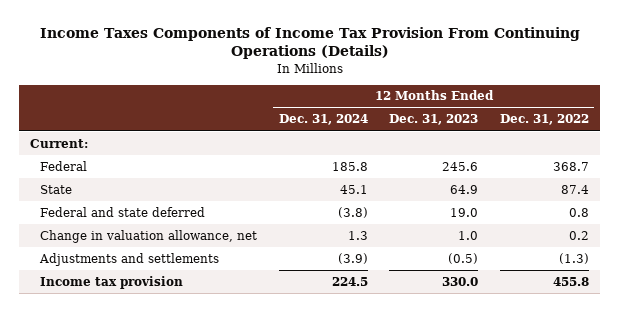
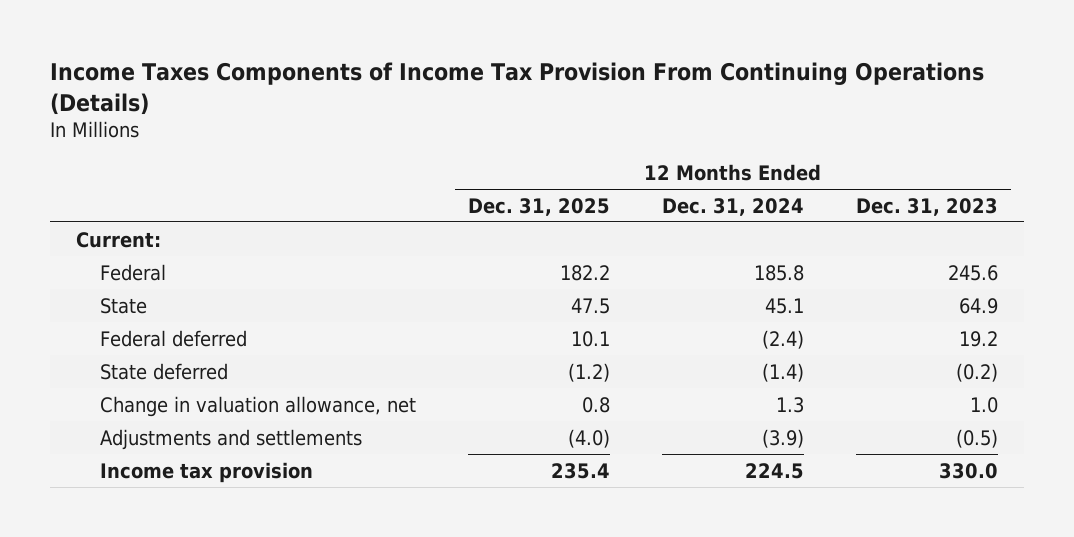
- | 12 Months Ended Dec. 31, 2024 | 12 Months Ended Dec. 31, 2023 | 12 Months Ended Dec. 31, 2022
+ | 12 Months Ended Dec. 31, 2025 | 12 Months Ended Dec. 31, 2024 | 12 Months Ended Dec. 31, 2023
- Federal and state deferred | (3.8) | 19.0 | 0.8
+ Federal deferred | 10.1 | (2.4) | 19.2
+ State deferred | (1.2) | (1.4) | (0.2)

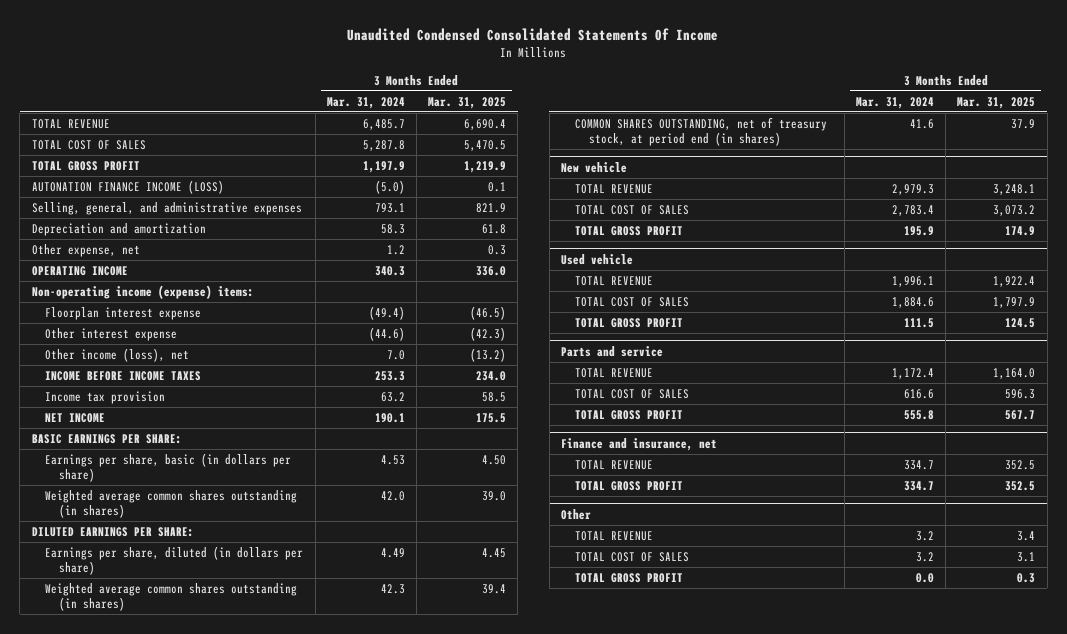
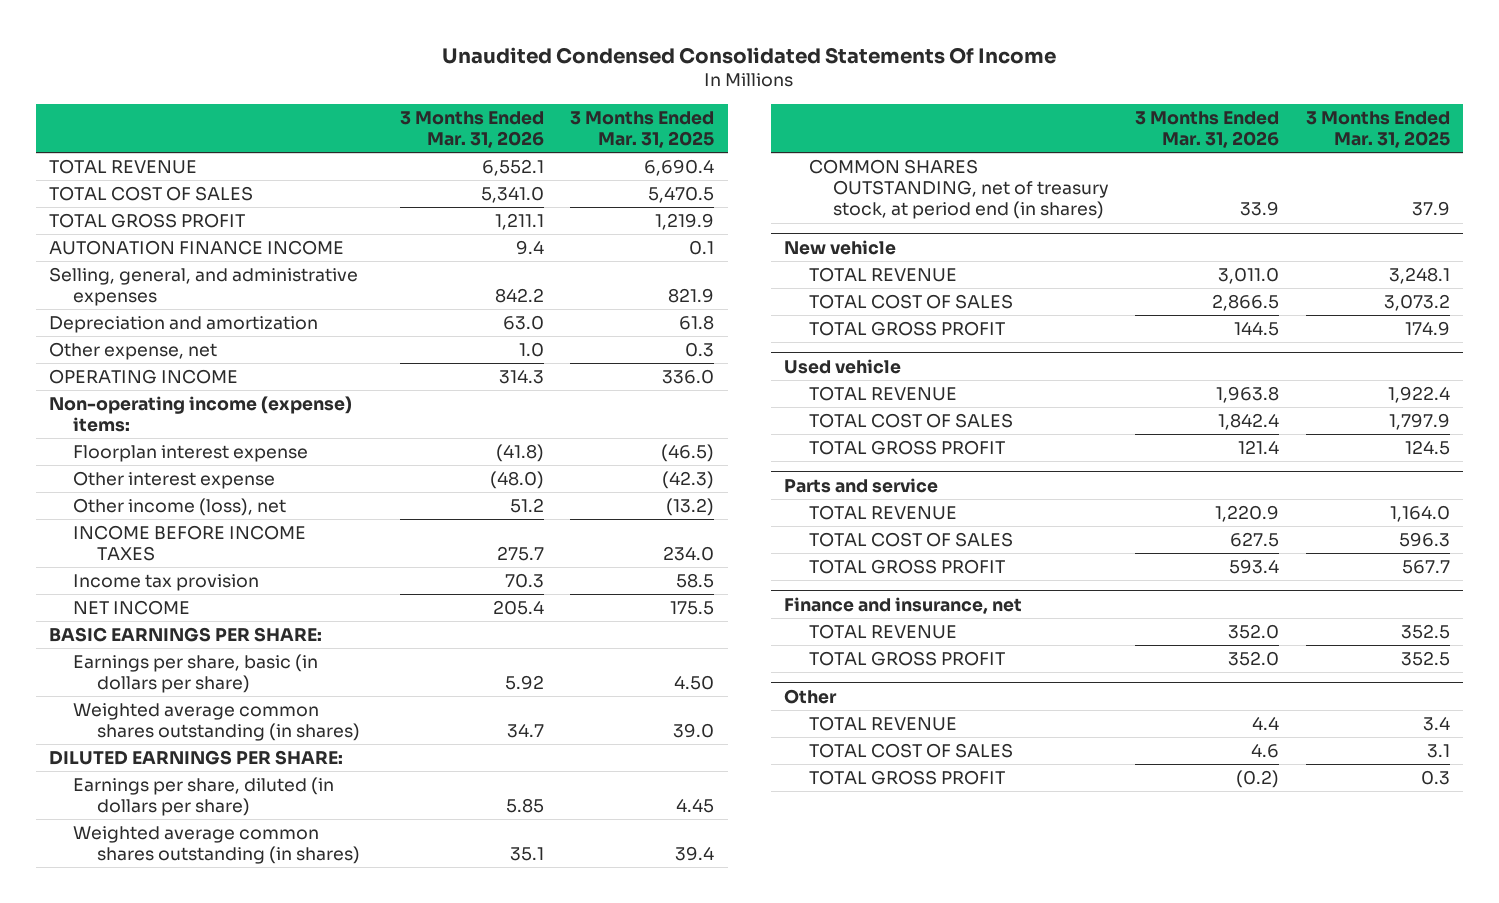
- | 3 Months Ended Mar. 31, 2024 | 3 Months Ended Mar. 31, 2025
+ | 3 Months Ended Mar. 31, 2026 | 3 Months Ended Mar. 31, 2025
- AUTONATION FINANCE INCOME (LOSS) | (5.0) | 0.1
+ AUTONATION FINANCE INCOME | 9.4 | 0.1

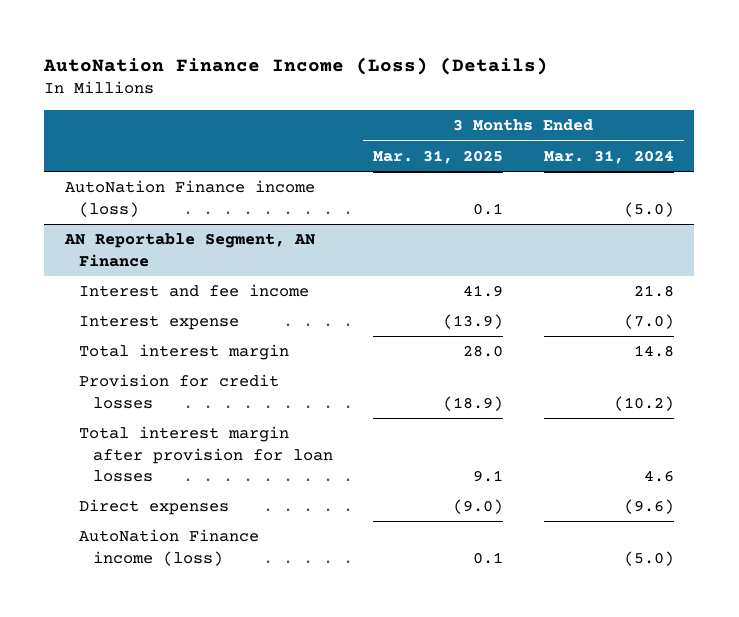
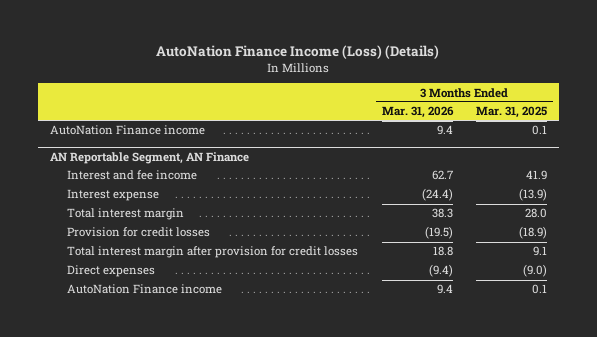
- | 3 Months Ended Mar. 31, 2025 | 3 Months Ended Mar. 31, 2024
+ | 3 Months Ended Mar. 31, 2026 | 3 Months Ended Mar. 31, 2025
- AutoNation Finance income (loss) | 0.1 | (5.0)
+ AutoNation Finance income | 9.4 | 0.1
@ AN Reportable Segment, AN Finance
- Total interest margin after provision for loan losses | 9.1 | 4.6
+ Total interest margin after provision for credit losses | 18.8 | 9.1
- AutoNation Finance income (loss) | 0.1 | (5.0)
+ AutoNation Finance income | 9.4 | 0.1

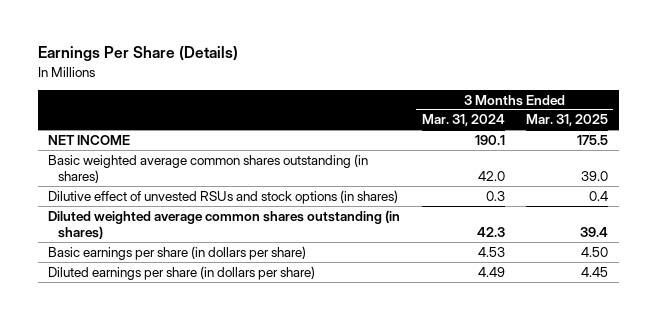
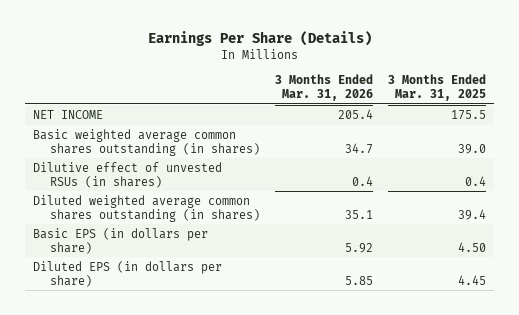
- | 3 Months Ended Mar. 31, 2024 | 3 Months Ended Mar. 31, 2025
+ | 3 Months Ended Mar. 31, 2026 | 3 Months Ended Mar. 31, 2025
- Dilutive effect of unvested RSUs and stock options (in shares) | 0.3 | 0.4
+ Dilutive effect of unvested RSUs (in shares) | 0.4 | 0.4
- Basic earnings per share (in dollars per share) | 4.53 | 4.50
- Diluted earnings per share (in dollars per share) | 4.49 | 4.45
+ Basic EPS (in dollars per share) | 5.92 | 4.50
+ Diluted EPS (in dollars per share) | 5.85 | 4.45

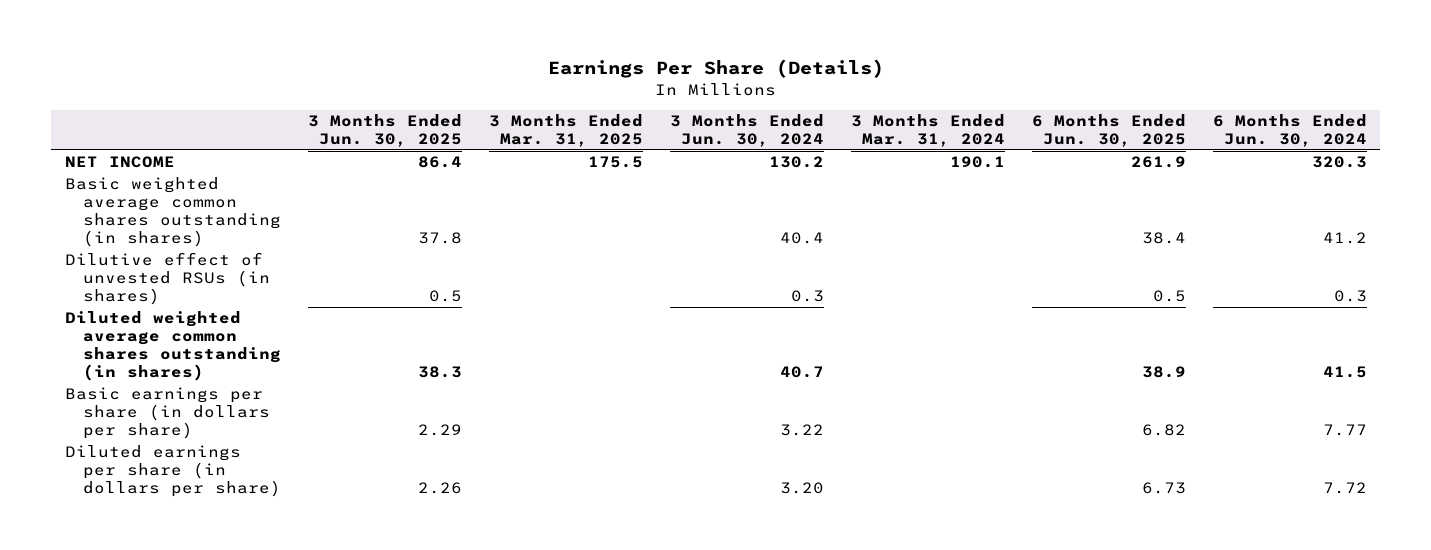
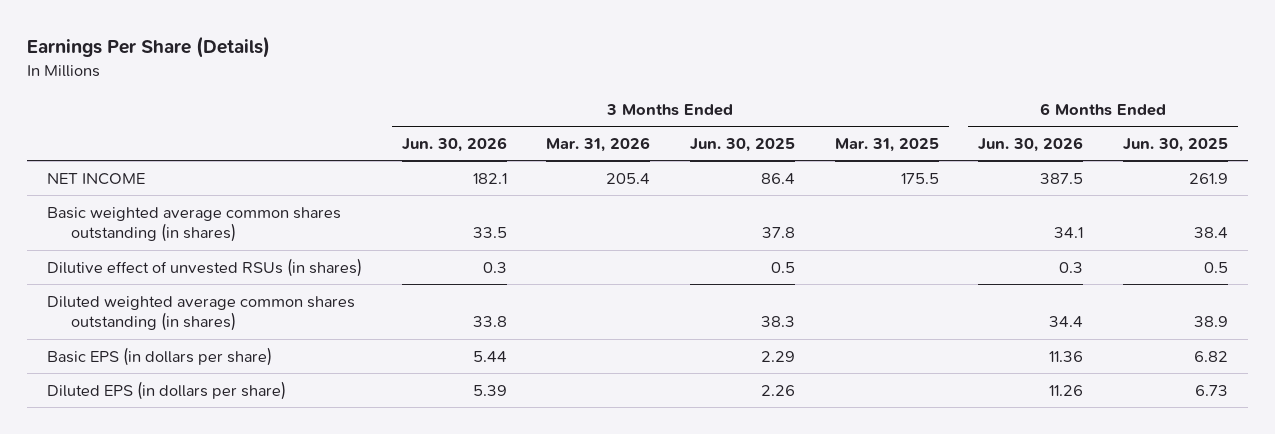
- | 3 Months Ended Jun. 30, 2025 | 3 Months Ended Mar. 31, 2025 | 3 Months Ended Jun. 30, 2024 | 3 Months Ended Mar. 31, 2024 | 6 Months Ended Jun. 30, 2025 | 6 Months Ended Jun. 30, 2024
+ | 3 Months Ended Jun. 30, 2026 | 3 Months Ended Mar. 31, 2026 | 3 Months Ended Jun. 30, 2025 | 3 Months Ended Mar. 31, 2025 | 6 Months Ended Jun. 30, 2026 | 6 Months Ended Jun. 30, 2025
- Basic earnings per share (in dollars per share) | 2.29 | | 3.22 | | 6.82 | 7.77
- Diluted earnings per share (in dollars per share) | 2.26 | | 3.20 | | 6.73 | 7.72
+ Basic EPS (in dollars per share) | 5.44 | | 2.29 | | 11.36 | 6.82
+ Diluted EPS (in dollars per share) | 5.39 | | 2.26 | | 11.26 | 6.73

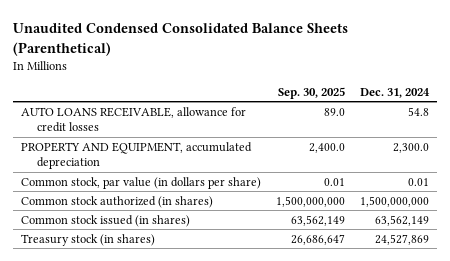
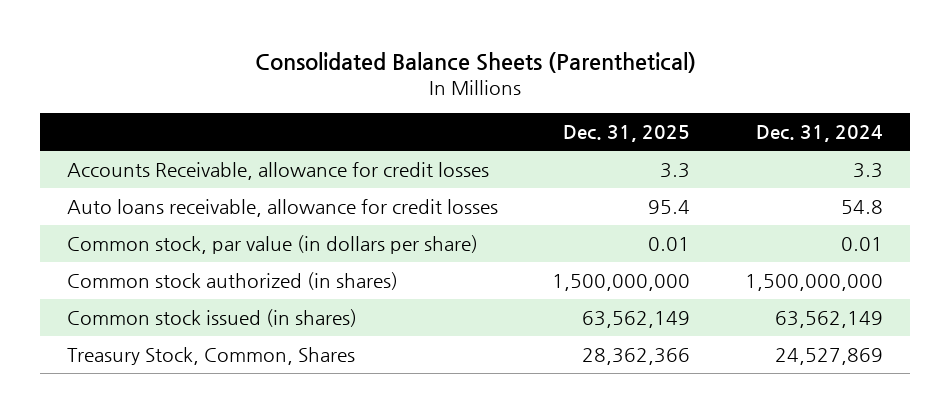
- Unaudited Condensed Consolidated Balance Sheets (Parenthetical)
+ Consolidated Balance Sheets (Parenthetical)
- | Sep. 30, 2025 | Dec. 31, 2024
+ | Dec. 31, 2025 | Dec. 31, 2024
- AUTO LOANS RECEIVABLE, allowance for credit losses | 89.0 | 54.8
- PROPERTY AND EQUIPMENT, accumulated depreciation | 2,400.0 | 2,300.0
+ Accounts Receivable, allowance for credit losses | 3.3 | 3.3
+ Auto loans receivable, allowance for credit losses | 95.4 | 54.8
- Treasury stock (in shares) | 26,686,647 | 24,527,869
+ Treasury Stock, Common, Shares | 28,362,366 | 24,527,869

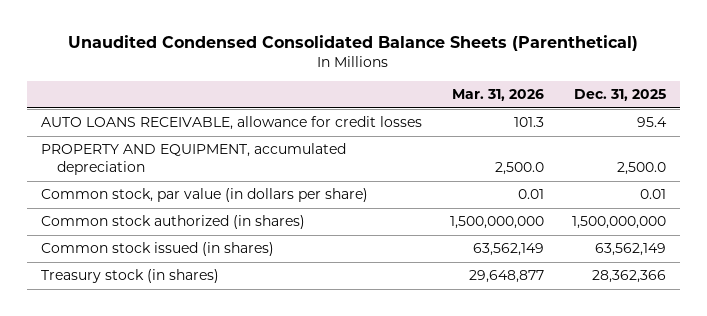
- Consolidated Balance Sheets (Parenthetical)
+ Unaudited Condensed Consolidated Balance Sheets (Parenthetical)
- | Dec. 31, 2025 | Dec. 31, 2024
+ | Mar. 31, 2026 | Dec. 31, 2025
- Accounts Receivable, allowance for credit losses | 3.3 | 3.3
- Auto loans receivable, allowance for credit losses | 95.4 | 54.8
+ AUTO LOANS RECEIVABLE, allowance for credit losses | 101.3 | 95.4
+ PROPERTY AND EQUIPMENT, accumulated depreciation | 2,500.0 | 2,500.0
- Treasury Stock, Common, Shares | 28,362,366 | 24,527,869
+ Treasury stock (in shares) | 29,648,877 | 28,362,366

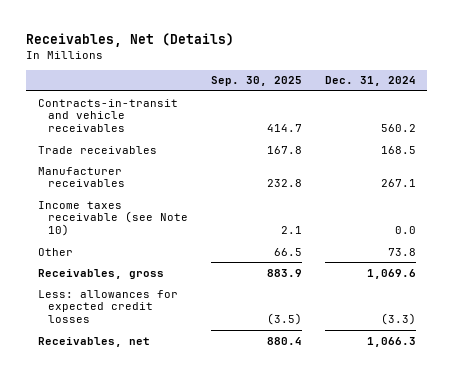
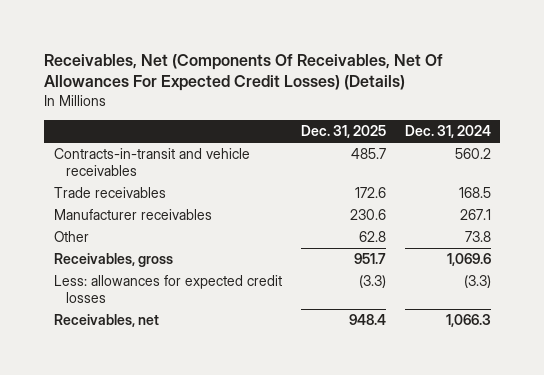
- Receivables, Net (Details)
+ Receivables, Net (Components Of Receivables, Net Of Allowances For Expected Credit Losses) (Details)
- | Sep. 30, 2025 | Dec. 31, 2024
+ | Dec. 31, 2025 | Dec. 31, 2024
- Income taxes receivable (see Note 10) | 2.1 | 0.0

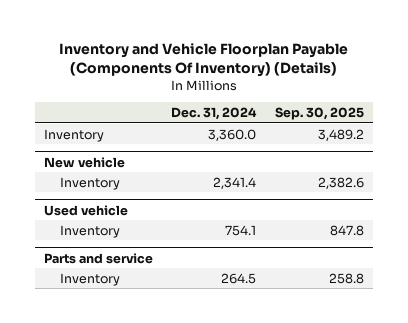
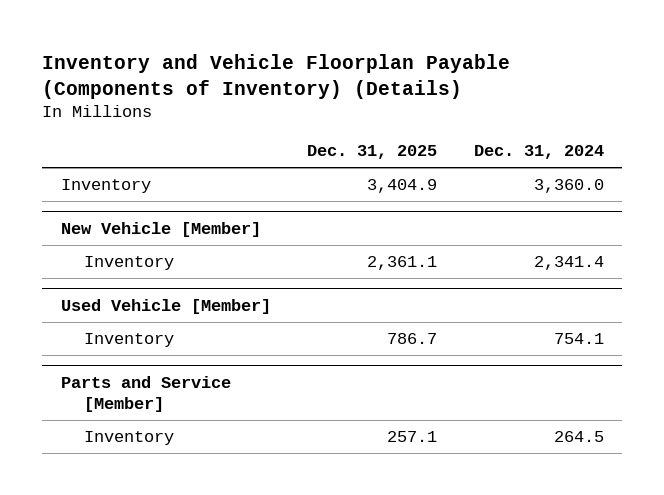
- Inventory and Vehicle Floorplan Payable (Components Of Inventory) (Details)
+ Inventory and Vehicle Floorplan Payable (Components of Inventory) (Details)
- | Dec. 31, 2024 | Sep. 30, 2025
+ | Dec. 31, 2025 | Dec. 31, 2024
- New vehicle
+ New Vehicle [Member]
- Used vehicle
+ Used Vehicle [Member]
- Parts and service
+ Parts and Service [Member]

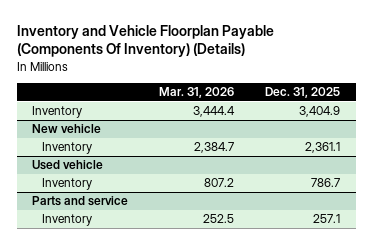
- Inventory and Vehicle Floorplan Payable (Components of Inventory) (Details)
+ Inventory and Vehicle Floorplan Payable (Components Of Inventory) (Details)
- | Dec. 31, 2025 | Dec. 31, 2024
+ | Mar. 31, 2026 | Dec. 31, 2025
- New Vehicle [Member]
+ New vehicle
- Used Vehicle [Member]
+ Used vehicle
- Parts and Service [Member]
+ Parts and service

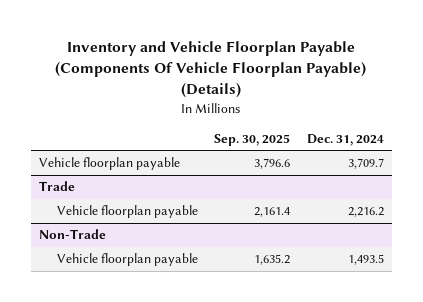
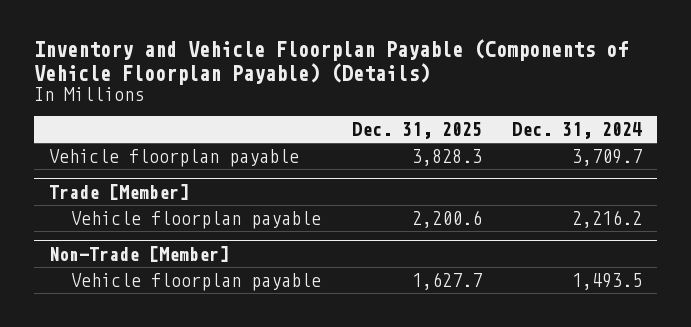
- Inventory and Vehicle Floorplan Payable (Components Of Vehicle Floorplan Payable) (Details)
+ Inventory and Vehicle Floorplan Payable (Components of Vehicle Floorplan Payable) (Details)
- | Sep. 30, 2025 | Dec. 31, 2024
+ | Dec. 31, 2025 | Dec. 31, 2024
- Trade
+ Trade [Member]
- Non-Trade
+ Non-Trade [Member]

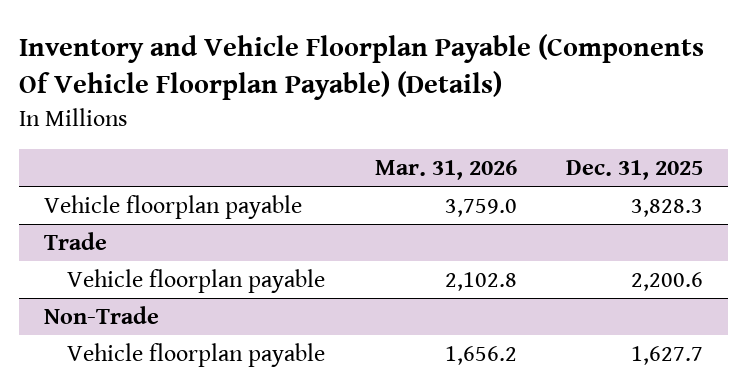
- Inventory and Vehicle Floorplan Payable (Components of Vehicle Floorplan Payable) (Details)
+ Inventory and Vehicle Floorplan Payable (Components Of Vehicle Floorplan Payable) (Details)
- | Dec. 31, 2025 | Dec. 31, 2024
+ | Mar. 31, 2026 | Dec. 31, 2025
- Trade [Member]
+ Trade
- Non-Trade [Member]
+ Non-Trade

